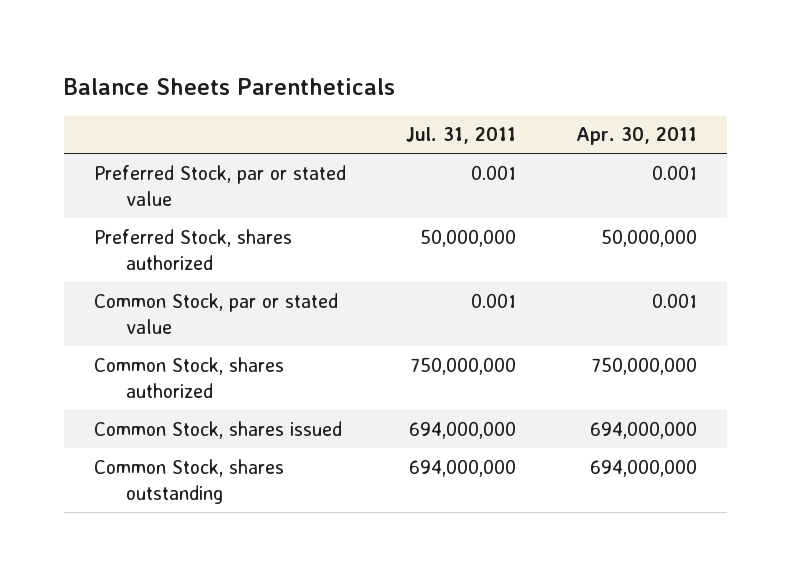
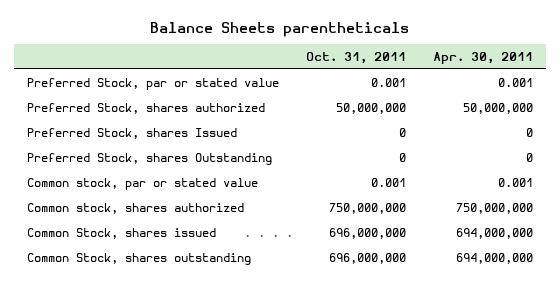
- Balance Sheets Parentheticals
+ Balance Sheets parentheticals
- | Jul. 31, 2011 | Apr. 30, 2011
+ | Oct. 31, 2011 | Apr. 30, 2011
- Common Stock, par or stated value | 0.001 | 0.001
- Common Stock, shares authorized | 750,000,000 | 750,000,000
+ Preferred Stock, shares Issued | 0 | 0
+ Preferred Stock, shares Outstanding | 0 | 0
+ Common stock, par or stated value | 0.001 | 0.001
+ Common stock, shares authorized | 750,000,000 | 750,000,000

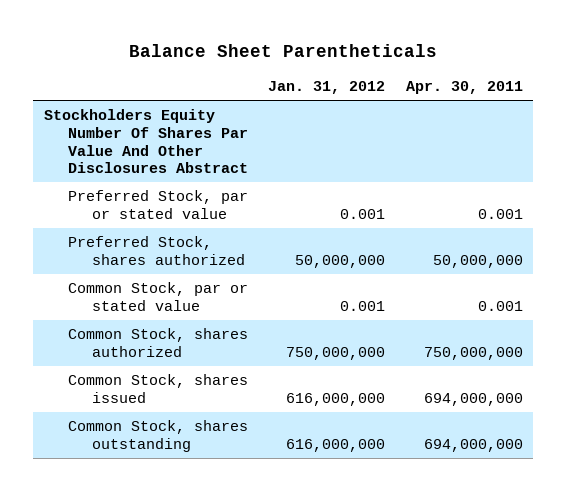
- Balance Sheets parentheticals
+ Balance Sheet Parentheticals
- | Oct. 31, 2011 | Apr. 30, 2011
+ | Jan. 31, 2012 | Apr. 30, 2011
+ Stockholders Equity Number Of Shares Par Value And Other Disclosures Abstract
- Preferred Stock, shares Issued | 0 | 0
- Preferred Stock, shares Outstanding | 0 | 0
- Common stock, par or stated value | 0.001 | 0.001
- Common stock, shares authorized | 750,000,000 | 750,000,000
+ Common Stock, par or stated value | 0.001 | 0.001
+ Common Stock, shares authorized | 750,000,000 | 750,000,000

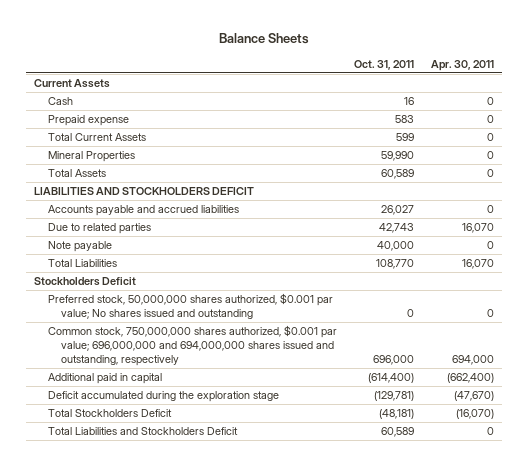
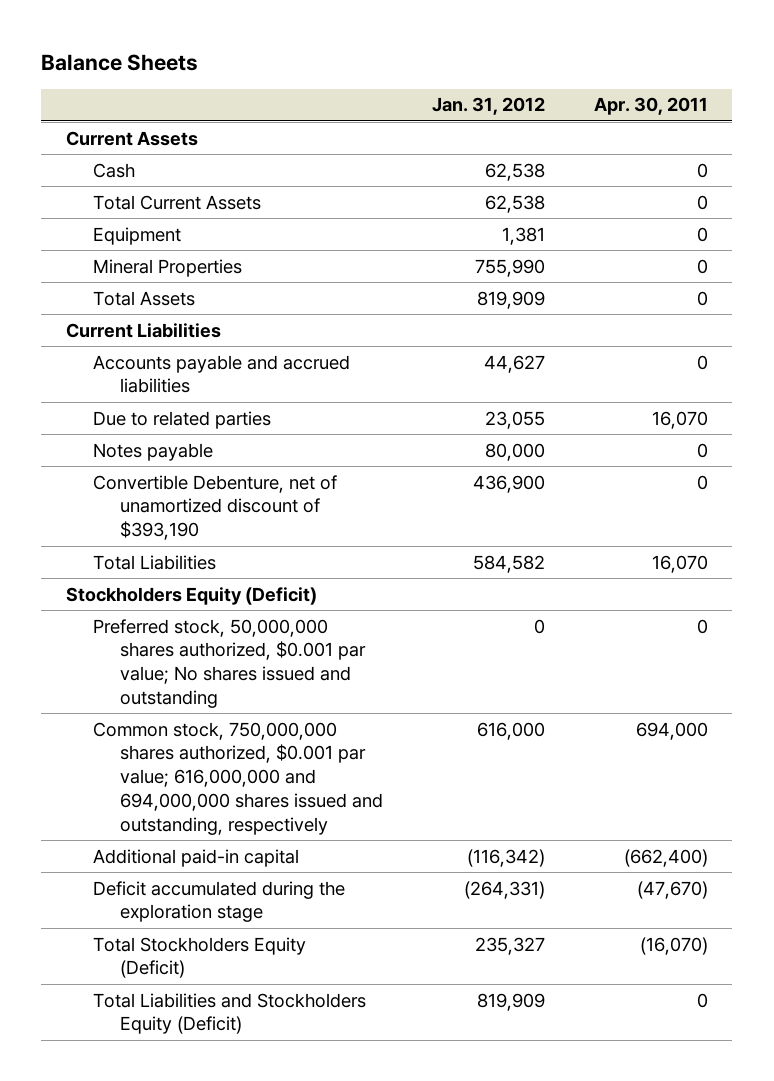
- | Oct. 31, 2011 | Apr. 30, 2011
+ | Jan. 31, 2012 | Apr. 30, 2011
- Prepaid expense | 583 | 0
+ Equipment | 1,381 | 0
- LIABILITIES AND STOCKHOLDERS DEFICIT
+ Current Liabilities
- Note payable | 40,000 | 0
+ Notes payable | 80,000 | 0
+ Convertible Debenture, net of unamortized discount of $393,190 | 436,900 | 0
- Stockholders Deficit
+ Stockholders Equity (Deficit)
- Common stock, 750,000,000 shares authorized, $0.001 par value; 696,000,000 and 694,000,000 shares issued and outstanding, respectively | 696,000 | 694,000
- Additional paid in capital | (614,400) | (662,400)
+ Common stock, 750,000,000 shares authorized, $0.001 par value; 616,000,000 and 694,000,000 shares issued and outstanding, respectively | 616,000 | 694,000
+ Additional paid-in capital | (116,342) | (662,400)
- Total Stockholders Deficit | (48,181) | (16,070)
- Total Liabilities and Stockholders Deficit | 60,589 | 0
+ Total Stockholders Equity (Deficit) | 235,327 | (16,070)
+ Total Liabilities and Stockholders Equity (Deficit) | 819,909 | 0

